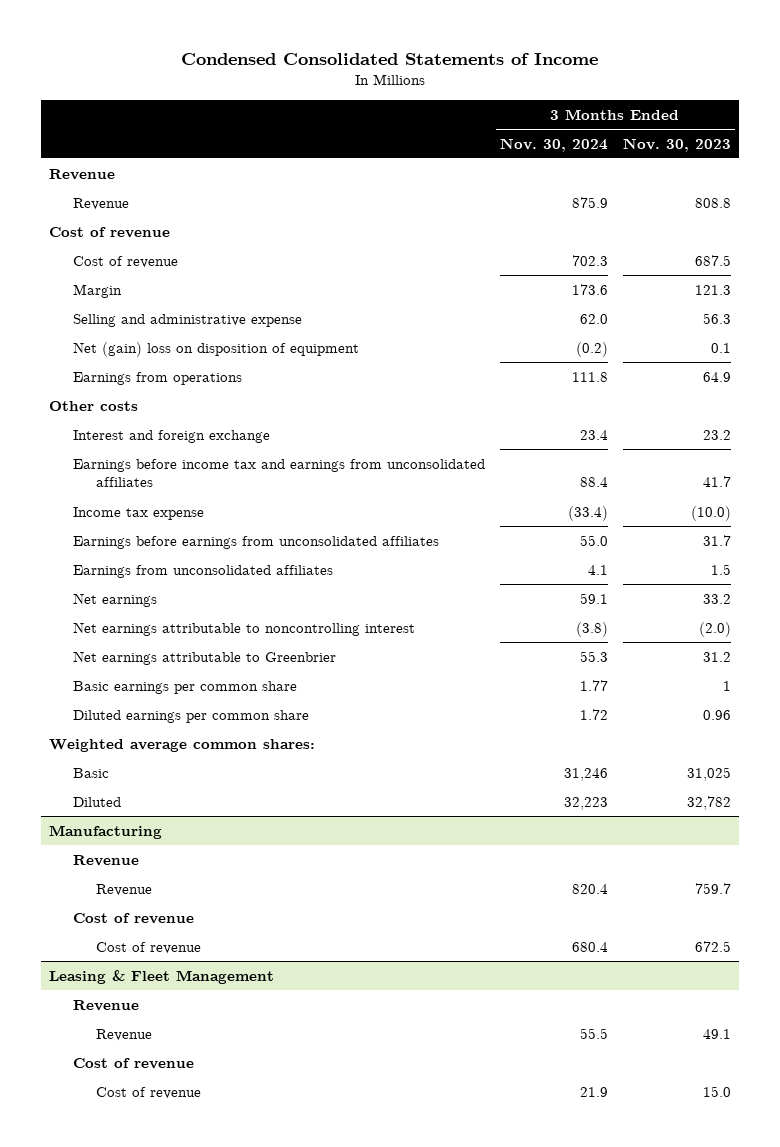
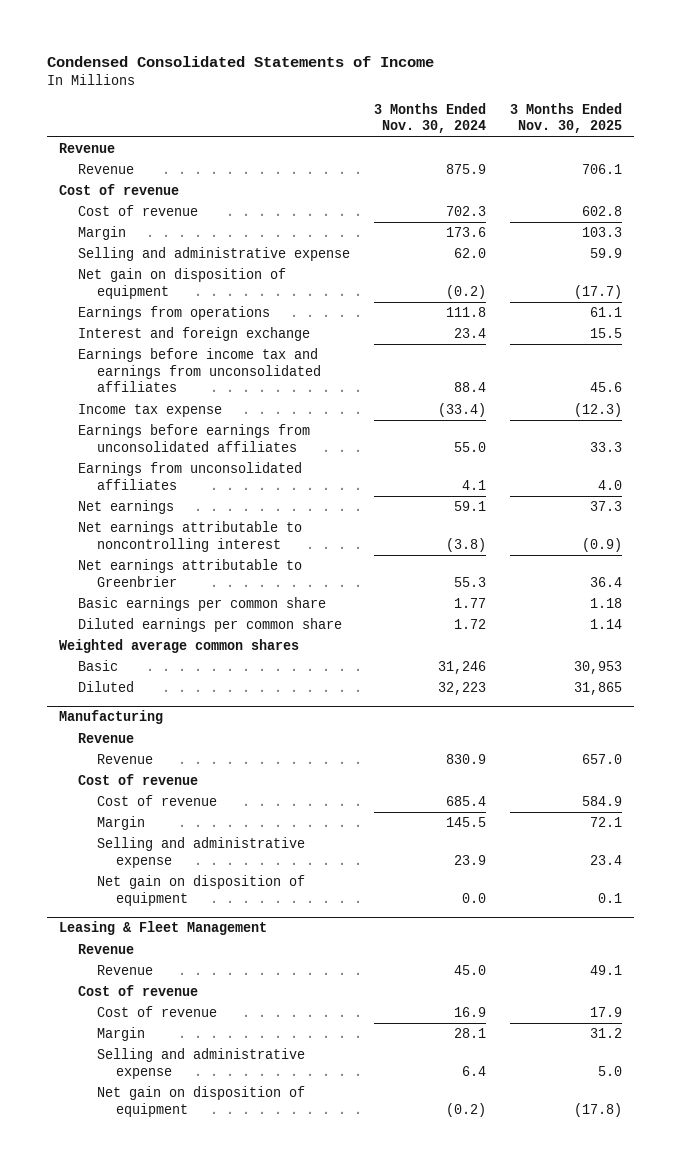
- | 3 Months Ended Nov. 30, 2024 | 3 Months Ended Nov. 30, 2023
+ | 3 Months Ended Nov. 30, 2024 | 3 Months Ended Nov. 30, 2025
- Net (gain) loss on disposition of equipment | (0.2) | 0.1
+ Net gain on disposition of equipment | (0.2) | (17.7)
- Other costs
- Weighted average common shares:
+ Weighted average common shares
@ Manufacturing
- Revenue | 820.4 | 759.7
+ Revenue | 830.9 | 657.0
- Cost of revenue | 680.4 | 672.5
+ Cost of revenue | 685.4 | 584.9
+ Margin | 145.5 | 72.1
+ Selling and administrative expense | 23.9 | 23.4
+ Net gain on disposition of equipment | 0.0 | 0.1
@ Leasing & Fleet Management
- Revenue | 55.5 | 49.1
+ Revenue | 45.0 | 49.1
- Cost of revenue | 21.9 | 15.0
+ Cost of revenue | 16.9 | 17.9
+ Margin | 28.1 | 31.2
+ Selling and administrative expense | 6.4 | 5.0
+ Net gain on disposition of equipment | (0.2) | (17.8)

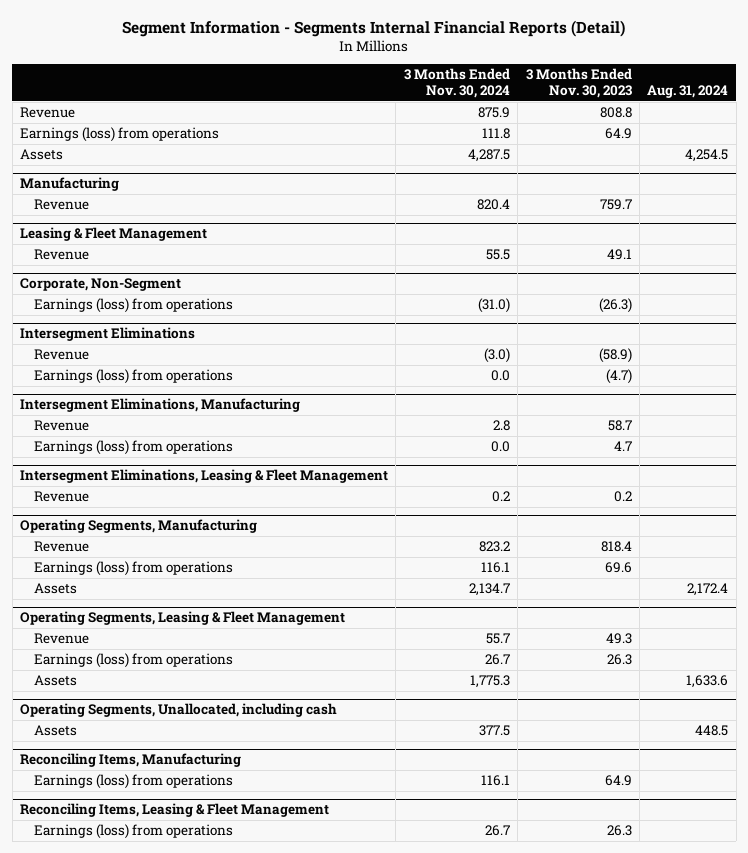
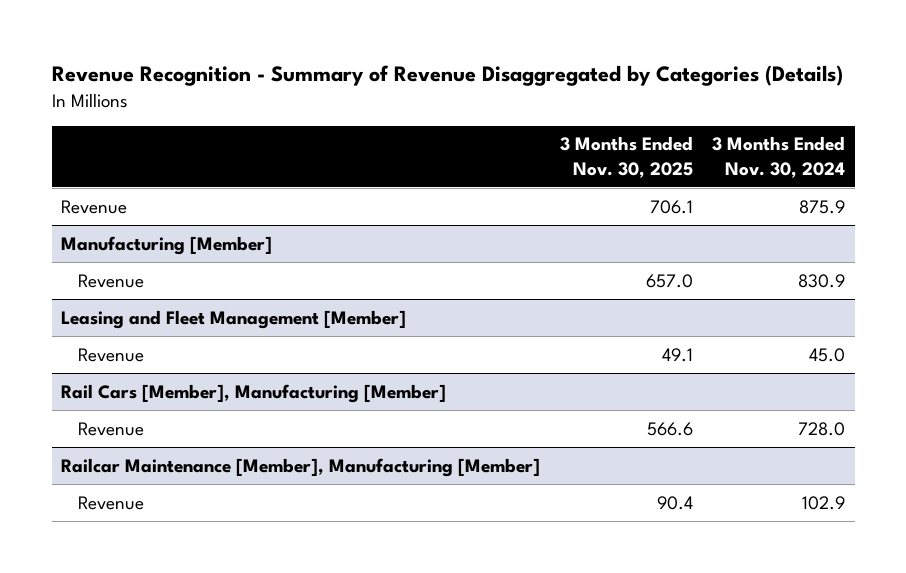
- Segment Information - Segments Internal Financial Reports (Detail)
+ Revenue Recognition - Summary of Revenue Disaggregated by Categories (Details)
- | 3 Months Ended Nov. 30, 2024 | 3 Months Ended Nov. 30, 2023 | Aug. 31, 2024
+ | 3 Months Ended Nov. 30, 2025 | 3 Months Ended Nov. 30, 2024
- Earnings (loss) from operations | 111.8 | 64.9 |
- Assets | 4,287.5 | | 4,254.5
- Manufacturing
- Revenue | 820.4 | 759.7 |
- Leasing & Fleet Management
- Revenue | 55.5 | 49.1 |
- Corporate, Non-Segment
- Earnings (loss) from operations | (31.0) | (26.3) |
- Intersegment Eliminations
- Revenue | (3.0) | (58.9) |
- Earnings (loss) from operations | 0.0 | (4.7) |
- Intersegment Eliminations, Manufacturing
- Revenue | 2.8 | 58.7 |
- Earnings (loss) from operations | 0.0 | 4.7 |
- Intersegment Eliminations, Leasing & Fleet Management
- Revenue | 0.2 | 0.2 |
- Operating Segments, Manufacturing
- Revenue | 823.2 | 818.4 |
- Earnings (loss) from operations | 116.1 | 69.6 |
- Assets | 2,134.7 | | 2,172.4
- Operating Segments, Leasing & Fleet Management
- Revenue | 55.7 | 49.3 |
- Earnings (loss) from operations | 26.7 | 26.3 |
- Assets | 1,775.3 | | 1,633.6
- Operating Segments, Unallocated, including cash
- Assets | 377.5 | | 448.5
- Reconciling Items, Manufacturing
- Earnings (loss) from operations | 116.1 | 64.9 |
- Reconciling Items, Leasing & Fleet Management
- Earnings (loss) from operations | 26.7 | 26.3 |
+ Manufacturing [Member]
+ Revenue | 657.0 | 830.9
+ Leasing and Fleet Management [Member]
+ Revenue | 49.1 | 45.0
+ Rail Cars [Member], Manufacturing [Member]
+ Revenue | 566.6 | 728.0
+ Railcar Maintenance [Member], Manufacturing [Member]
+ Revenue | 90.4 | 102.9

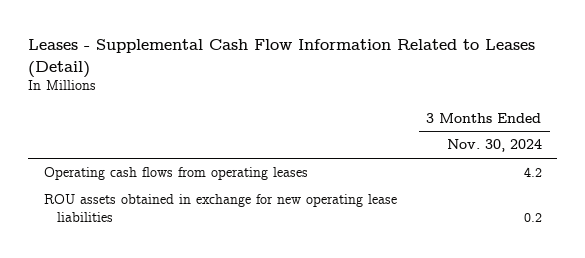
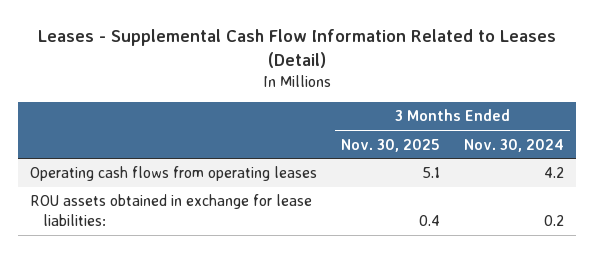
- | 3 Months Ended Nov. 30, 2024
+ | 3 Months Ended Nov. 30, 2025 | 3 Months Ended Nov. 30, 2024
- ROU assets obtained in exchange for new operating lease liabilities | 0.2
+ ROU assets obtained in exchange for lease liabilities: | 0.4 | 0.2

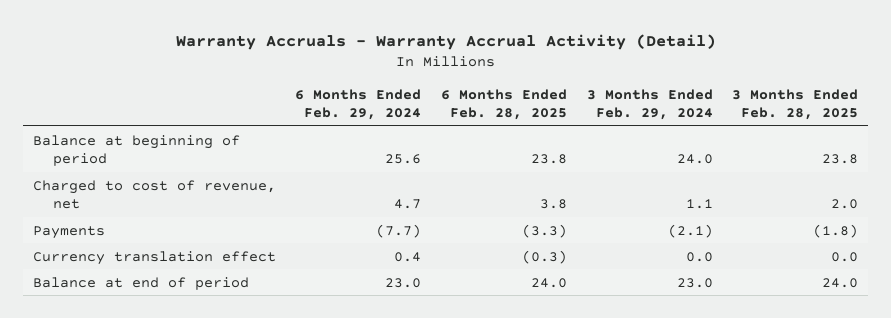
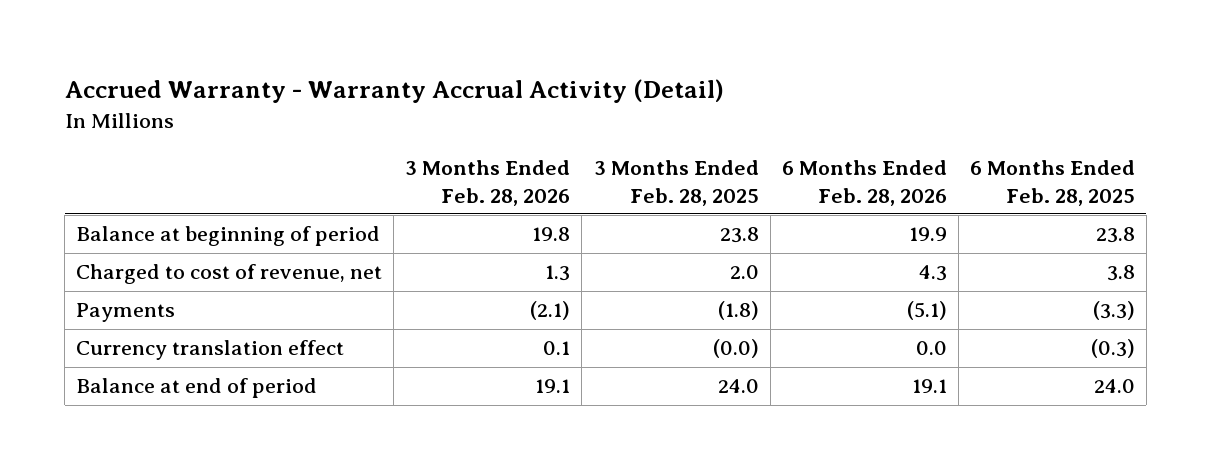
- Warranty Accruals - Warranty Accrual Activity (Detail)
+ Accrued Warranty - Warranty Accrual Activity (Detail)
- | 6 Months Ended Feb. 29, 2024 | 6 Months Ended Feb. 28, 2025 | 3 Months Ended Feb. 29, 2024 | 3 Months Ended Feb. 28, 2025
+ | 3 Months Ended Feb. 28, 2026 | 3 Months Ended Feb. 28, 2025 | 6 Months Ended Feb. 28, 2026 | 6 Months Ended Feb. 28, 2025
- Currency translation effect | 0.4 | (0.3) | 0.0 | 0.0
+ Currency translation effect | 0.1 | (0.0) | 0.0 | (0.3)

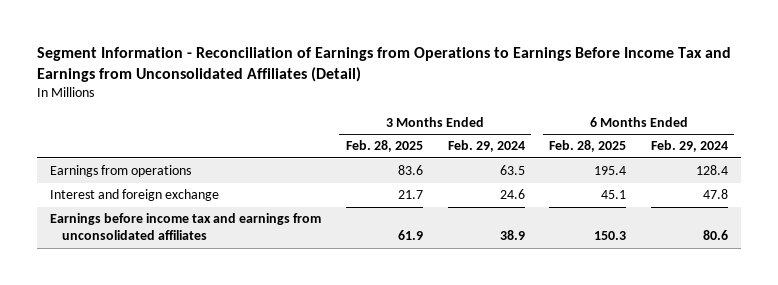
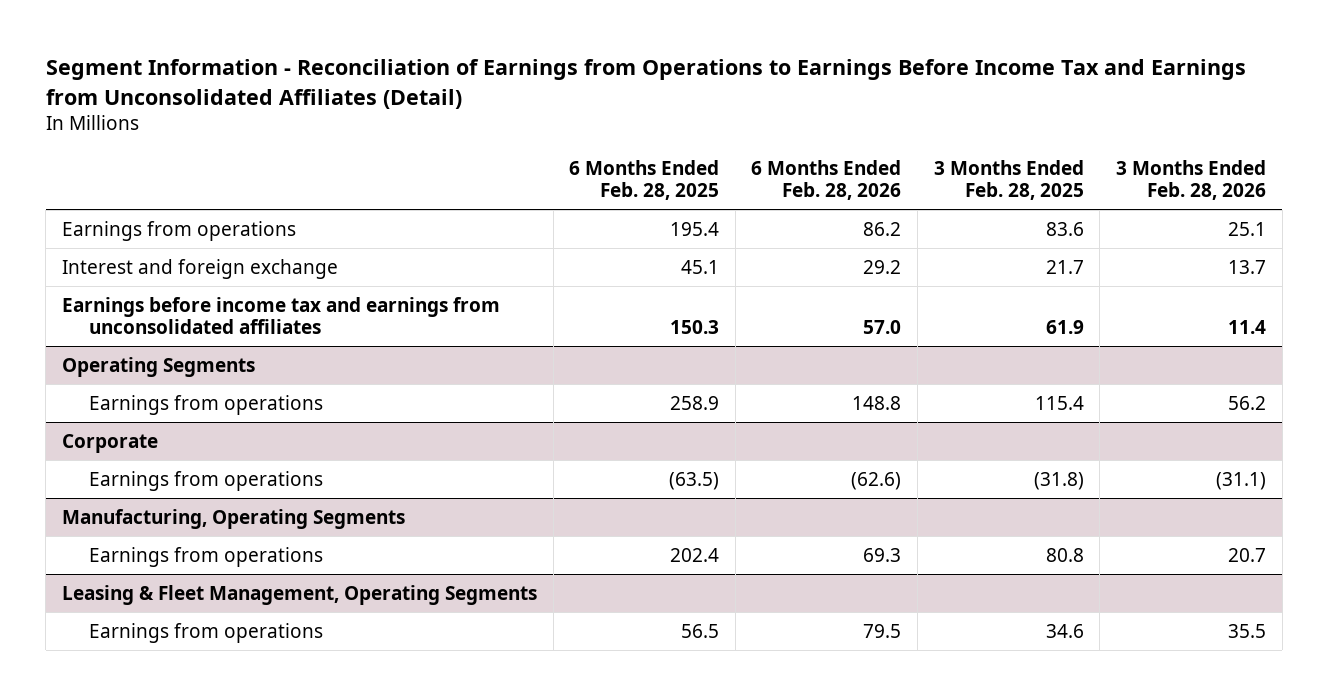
- | 3 Months Ended Feb. 28, 2025 | 3 Months Ended Feb. 29, 2024 | 6 Months Ended Feb. 28, 2025 | 6 Months Ended Feb. 29, 2024
+ | 6 Months Ended Feb. 28, 2025 | 6 Months Ended Feb. 28, 2026 | 3 Months Ended Feb. 28, 2025 | 3 Months Ended Feb. 28, 2026
+ Operating Segments
+ Earnings from operations | 258.9 | 148.8 | 115.4 | 56.2
+ Corporate
+ Earnings from operations | (63.5) | (62.6) | (31.8) | (31.1)
+ Manufacturing, Operating Segments
+ Earnings from operations | 202.4 | 69.3 | 80.8 | 20.7
+ Leasing & Fleet Management, Operating Segments
+ Earnings from operations | 56.5 | 79.5 | 34.6 | 35.5

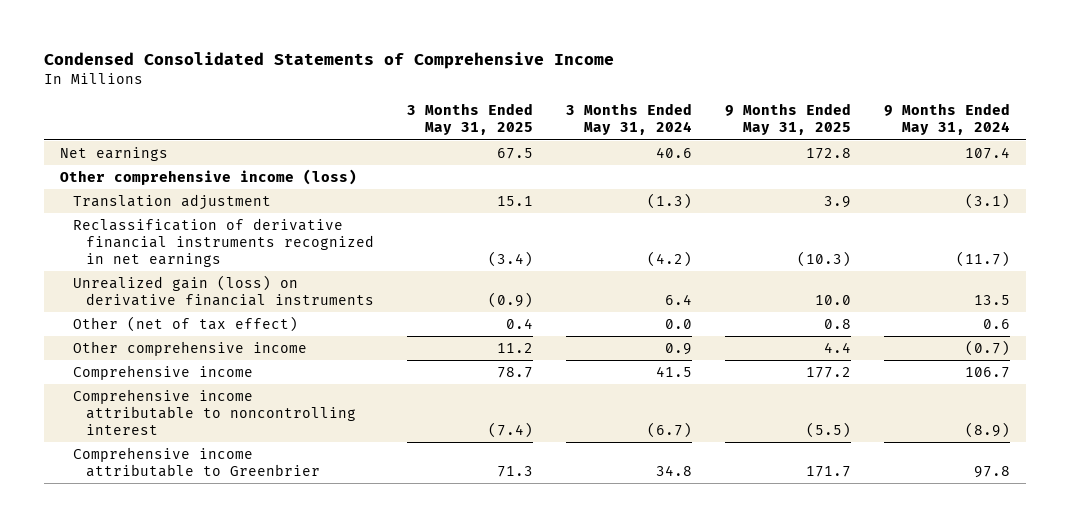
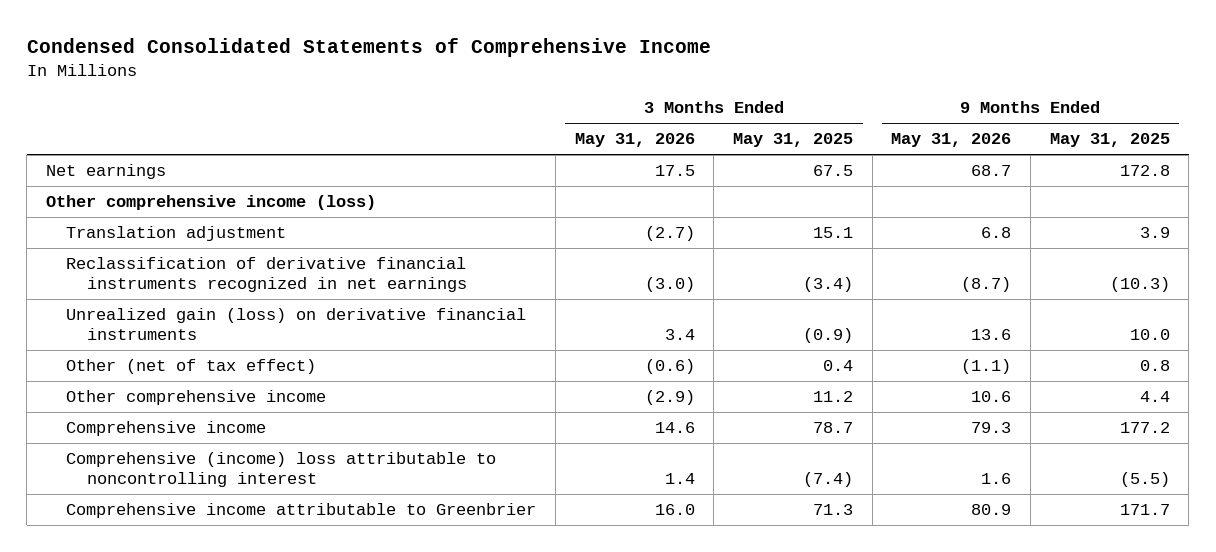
- | 3 Months Ended May 31, 2025 | 3 Months Ended May 31, 2024 | 9 Months Ended May 31, 2025 | 9 Months Ended May 31, 2024
+ | 3 Months Ended May 31, 2026 | 3 Months Ended May 31, 2025 | 9 Months Ended May 31, 2026 | 9 Months Ended May 31, 2025
- Comprehensive income attributable to noncontrolling interest | (7.4) | (6.7) | (5.5) | (8.9)
+ Comprehensive (income) loss attributable to noncontrolling interest | 1.4 | (7.4) | 1.6 | (5.5)

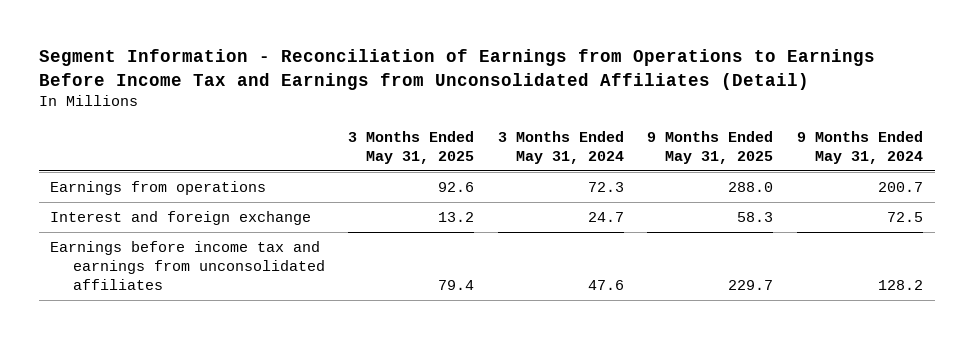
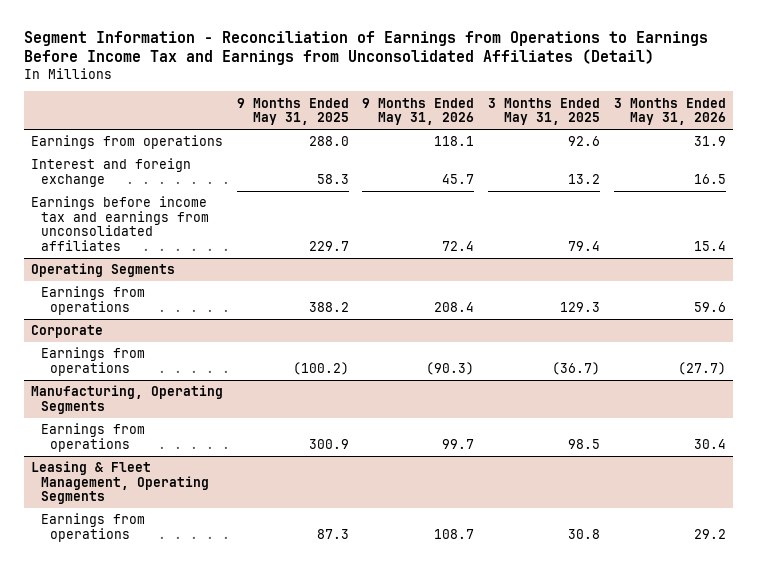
- | 3 Months Ended May 31, 2025 | 3 Months Ended May 31, 2024 | 9 Months Ended May 31, 2025 | 9 Months Ended May 31, 2024
+ | 9 Months Ended May 31, 2025 | 9 Months Ended May 31, 2026 | 3 Months Ended May 31, 2025 | 3 Months Ended May 31, 2026
+ Operating Segments
+ Earnings from operations | 388.2 | 208.4 | 129.3 | 59.6
+ Corporate
+ Earnings from operations | (100.2) | (90.3) | (36.7) | (27.7)
+ Manufacturing, Operating Segments
+ Earnings from operations | 300.9 | 99.7 | 98.5 | 30.4
+ Leasing & Fleet Management, Operating Segments
+ Earnings from operations | 87.3 | 108.7 | 30.8 | 29.2

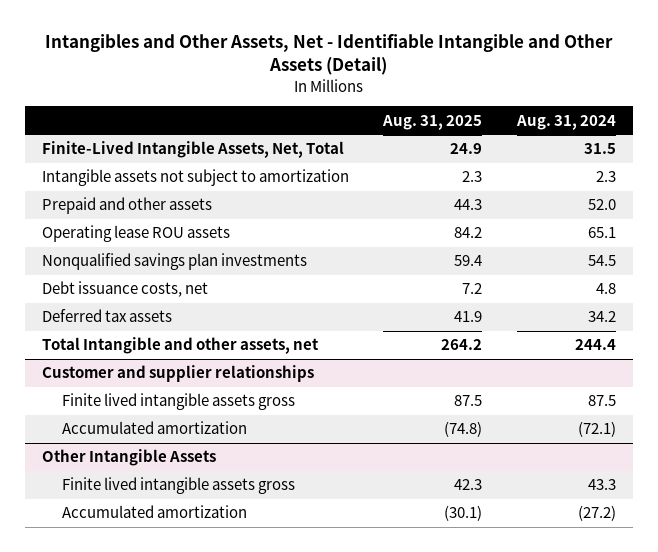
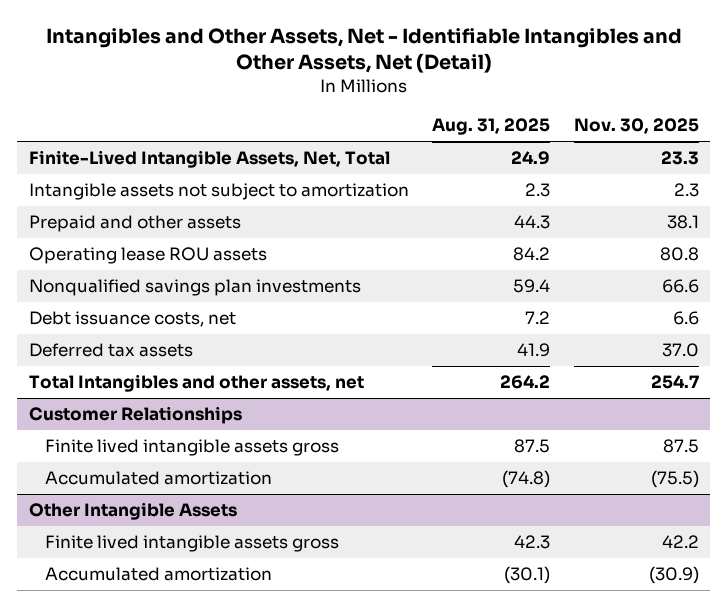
- Intangibles and Other Assets, Net - Identifiable Intangible and Other Assets (Detail)
+ Intangibles and Other Assets, Net - Identifiable Intangibles and Other Assets, Net (Detail)
- | Aug. 31, 2025 | Aug. 31, 2024
+ | Aug. 31, 2025 | Nov. 30, 2025
- Total Intangible and other assets, net | 264.2 | 244.4
- Customer and supplier relationships
+ Total Intangibles and other assets, net | 264.2 | 254.7
+ Customer Relationships

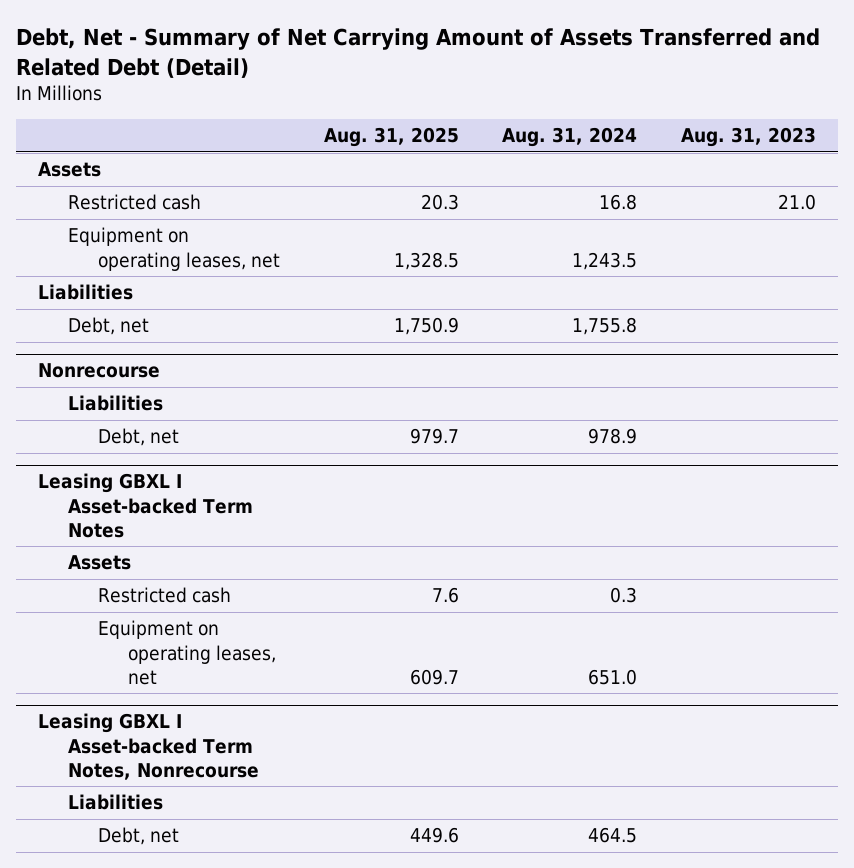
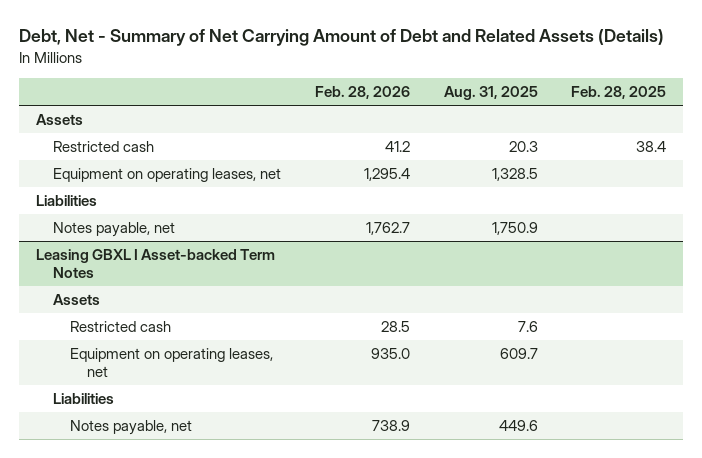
- Debt, Net - Summary of Net Carrying Amount of Assets Transferred and Related Debt (Detail)
+ Debt, Net - Summary of Net Carrying Amount of Debt and Related Assets (Details)
- | Aug. 31, 2025 | Aug. 31, 2024 | Aug. 31, 2023
+ | Feb. 28, 2026 | Aug. 31, 2025 | Feb. 28, 2025
- Debt, net | 1,750.9 | 1,755.8 |
- Nonrecourse
- Liabilities
- Debt, net | 979.7 | 978.9 |
+ Notes payable, net | 1,762.7 | 1,750.9 |
- Leasing GBXL I Asset-backed Term Notes, Nonrecourse
- Debt, net | 449.6 | 464.5 |
@ Leasing GBXL I Asset-backed Term Notes
+ Notes payable, net | 738.9 | 449.6 |

